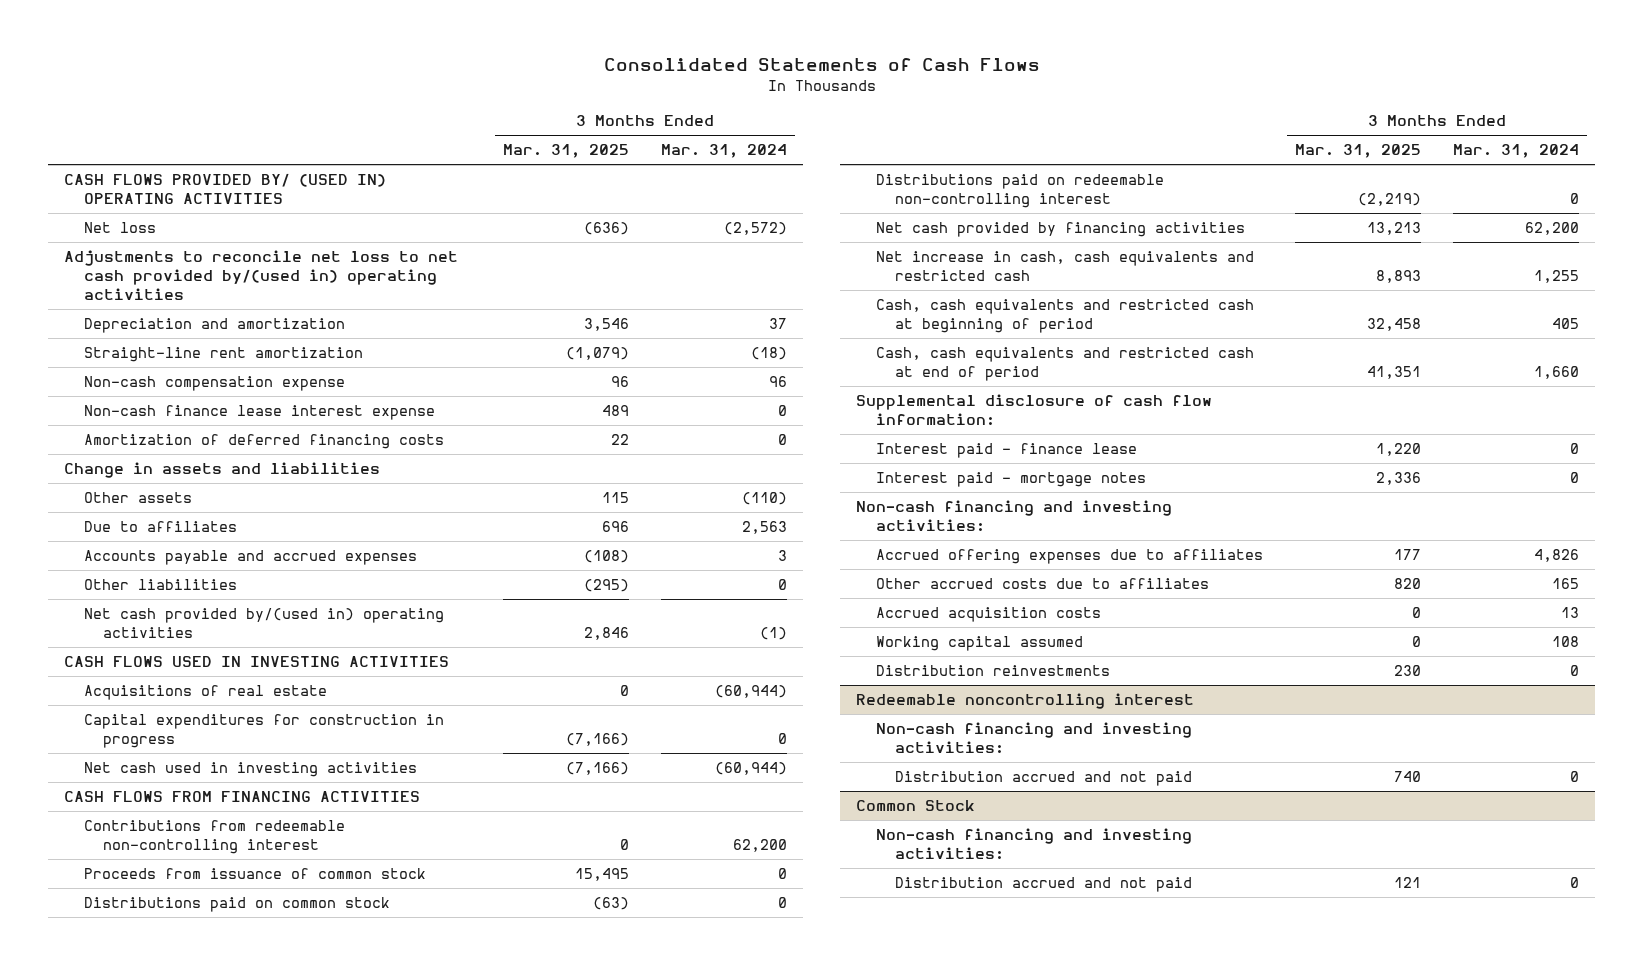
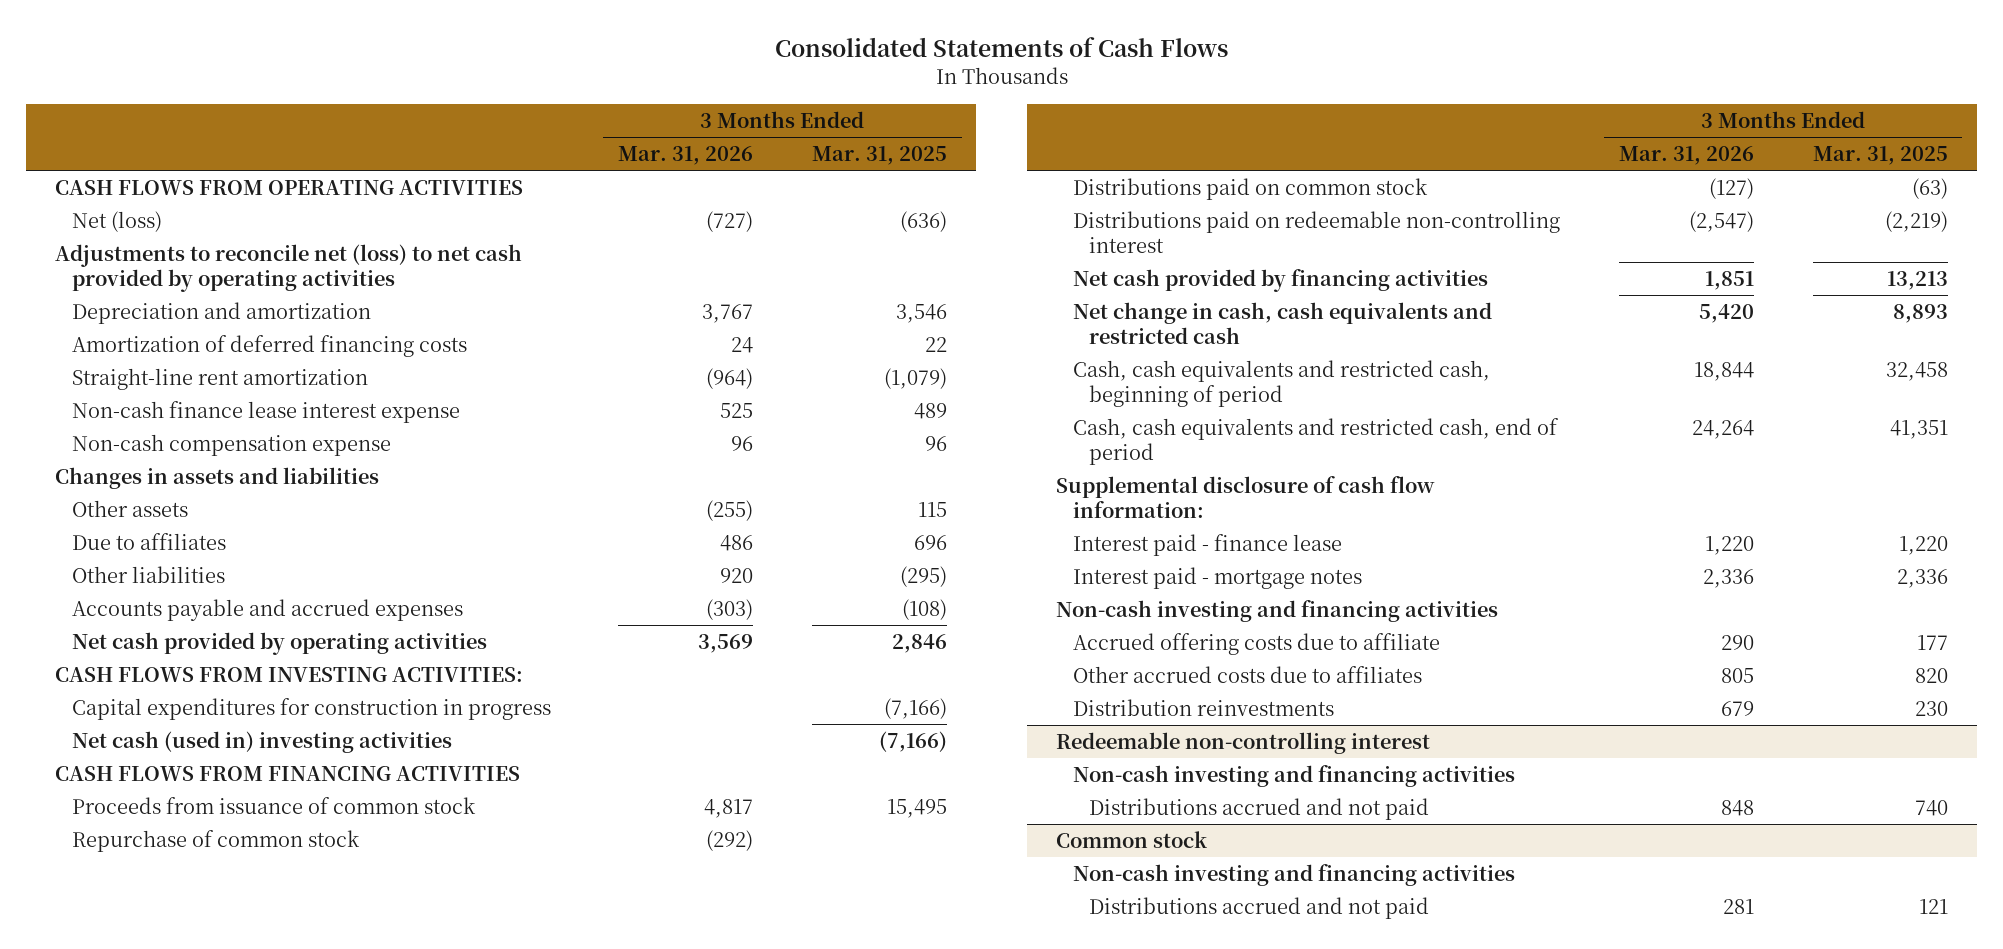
- | 3 Months Ended Mar. 31, 2025 | 3 Months Ended Mar. 31, 2024
+ | 3 Months Ended Mar. 31, 2026 | 3 Months Ended Mar. 31, 2025
- CASH FLOWS PROVIDED BY/ (USED IN) OPERATING ACTIVITIES
- Net loss | (636) | (2,572)
- Adjustments to reconcile net loss to net cash provided by/(used in) operating activities
+ CASH FLOWS FROM OPERATING ACTIVITIES
+ Net (loss) | (727) | (636)
+ Adjustments to reconcile net (loss) to net cash provided by operating activities
moved up: Amortization of deferred financing costs | 24 | 22
- Change in assets and liabilities
moved down: Non-cash compensation expense | 96 | 96
+ Changes in assets and liabilities
- Net cash provided by/(used in) operating activities | 2,846 | (1)
- CASH FLOWS USED IN INVESTING ACTIVITIES
- Acquisitions of real estate | 0 | (60,944)
moved down: Accounts payable and accrued expenses | (303) | (108)
+ Net cash provided by operating activities | 3,569 | 2,846
+ CASH FLOWS FROM INVESTING ACTIVITIES:
- Net cash used in investing activities | (7,166) | (60,944)
+ Net cash (used in) investing activities | | (7,166)
- Contributions from redeemable non-controlling interest | 0 | 62,200
+ Repurchase of common stock | (292) |
- Net increase in cash, cash equivalents and restricted cash | 8,893 | 1,255
- Cash, cash equivalents and restricted cash at beginning of period | 32,458 | 405
- Cash, cash equivalents and restricted cash at end of period | 41,351 | 1,660
+ Net change in cash, cash equivalents and restricted cash | 5,420 | 8,893
+ Cash, cash equivalents and restricted cash, beginning of period | 18,844 | 32,458
+ Cash, cash equivalents and restricted cash, end of period | 24,264 | 41,351
- Non-cash financing and investing activities:
- Accrued offering expenses due to affiliates | 177 | 4,826
+ Non-cash investing and financing activities
+ Accrued offering costs due to affiliate | 290 | 177
- Accrued acquisition costs | 0 | 13
- Working capital assumed | 0 | 108
- Redeemable noncontrolling interest
- Non-cash financing and investing activities:
- Distribution accrued and not paid | 740 | 0
- Common Stock
- Non-cash financing and investing activities:
- Distribution accrued and not paid | 121 | 0
+ Redeemable non-controlling interest
+ Non-cash investing and financing activities
+ Distributions accrued and not paid | 848 | 740
+ Common stock
+ Non-cash investing and financing activities
+ Distributions accrued and not paid | 281 | 121

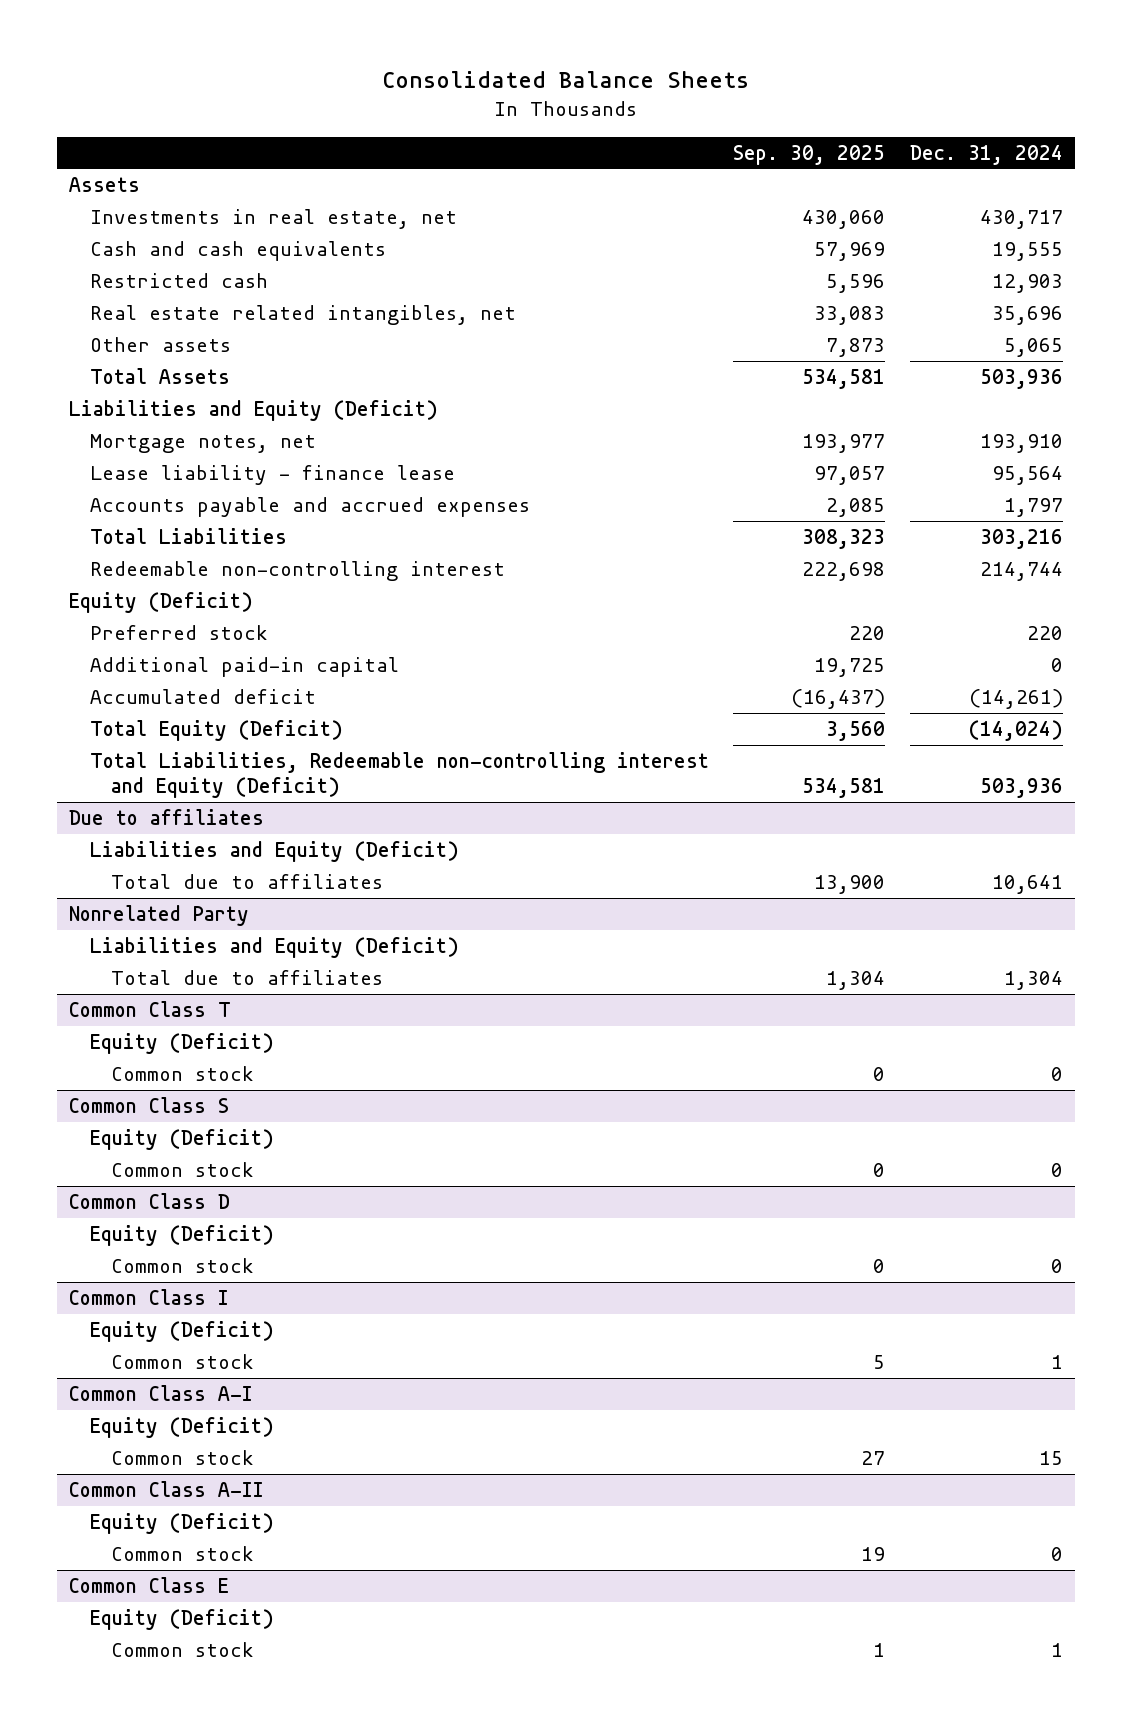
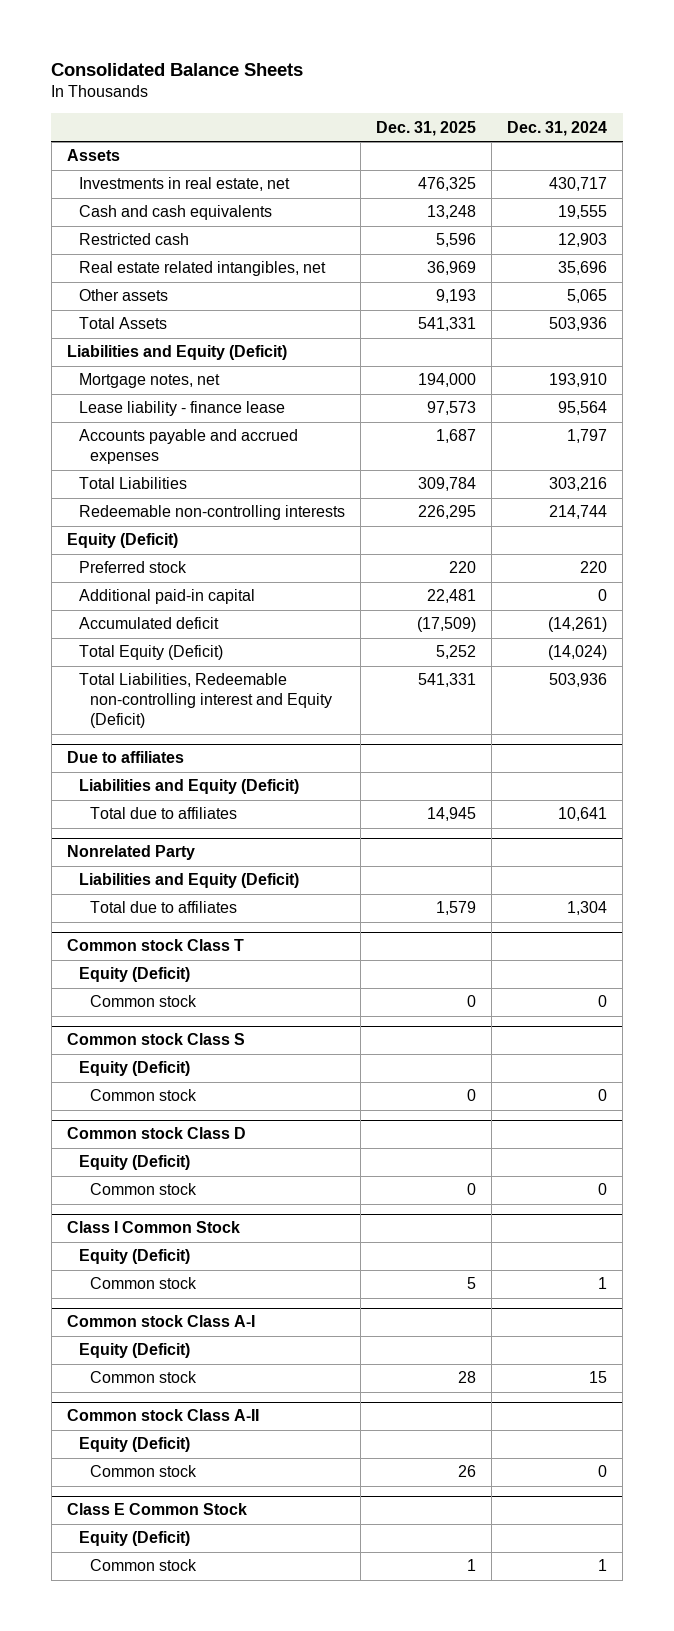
- | Sep. 30, 2025 | Dec. 31, 2024
+ | Dec. 31, 2025 | Dec. 31, 2024
- Redeemable non-controlling interest | 222,698 | 214,744
+ Redeemable non-controlling interests | 226,295 | 214,744
- Common Class T
+ Common stock Class T
- Common Class S
+ Common stock Class S
- Common Class D
+ Common stock Class D
- Common Class I
+ Class I Common Stock
- Common Class A-I
+ Common stock Class A-I
- Common Class A-II
+ Common stock Class A-II
- Common Class E
+ Class E Common Stock

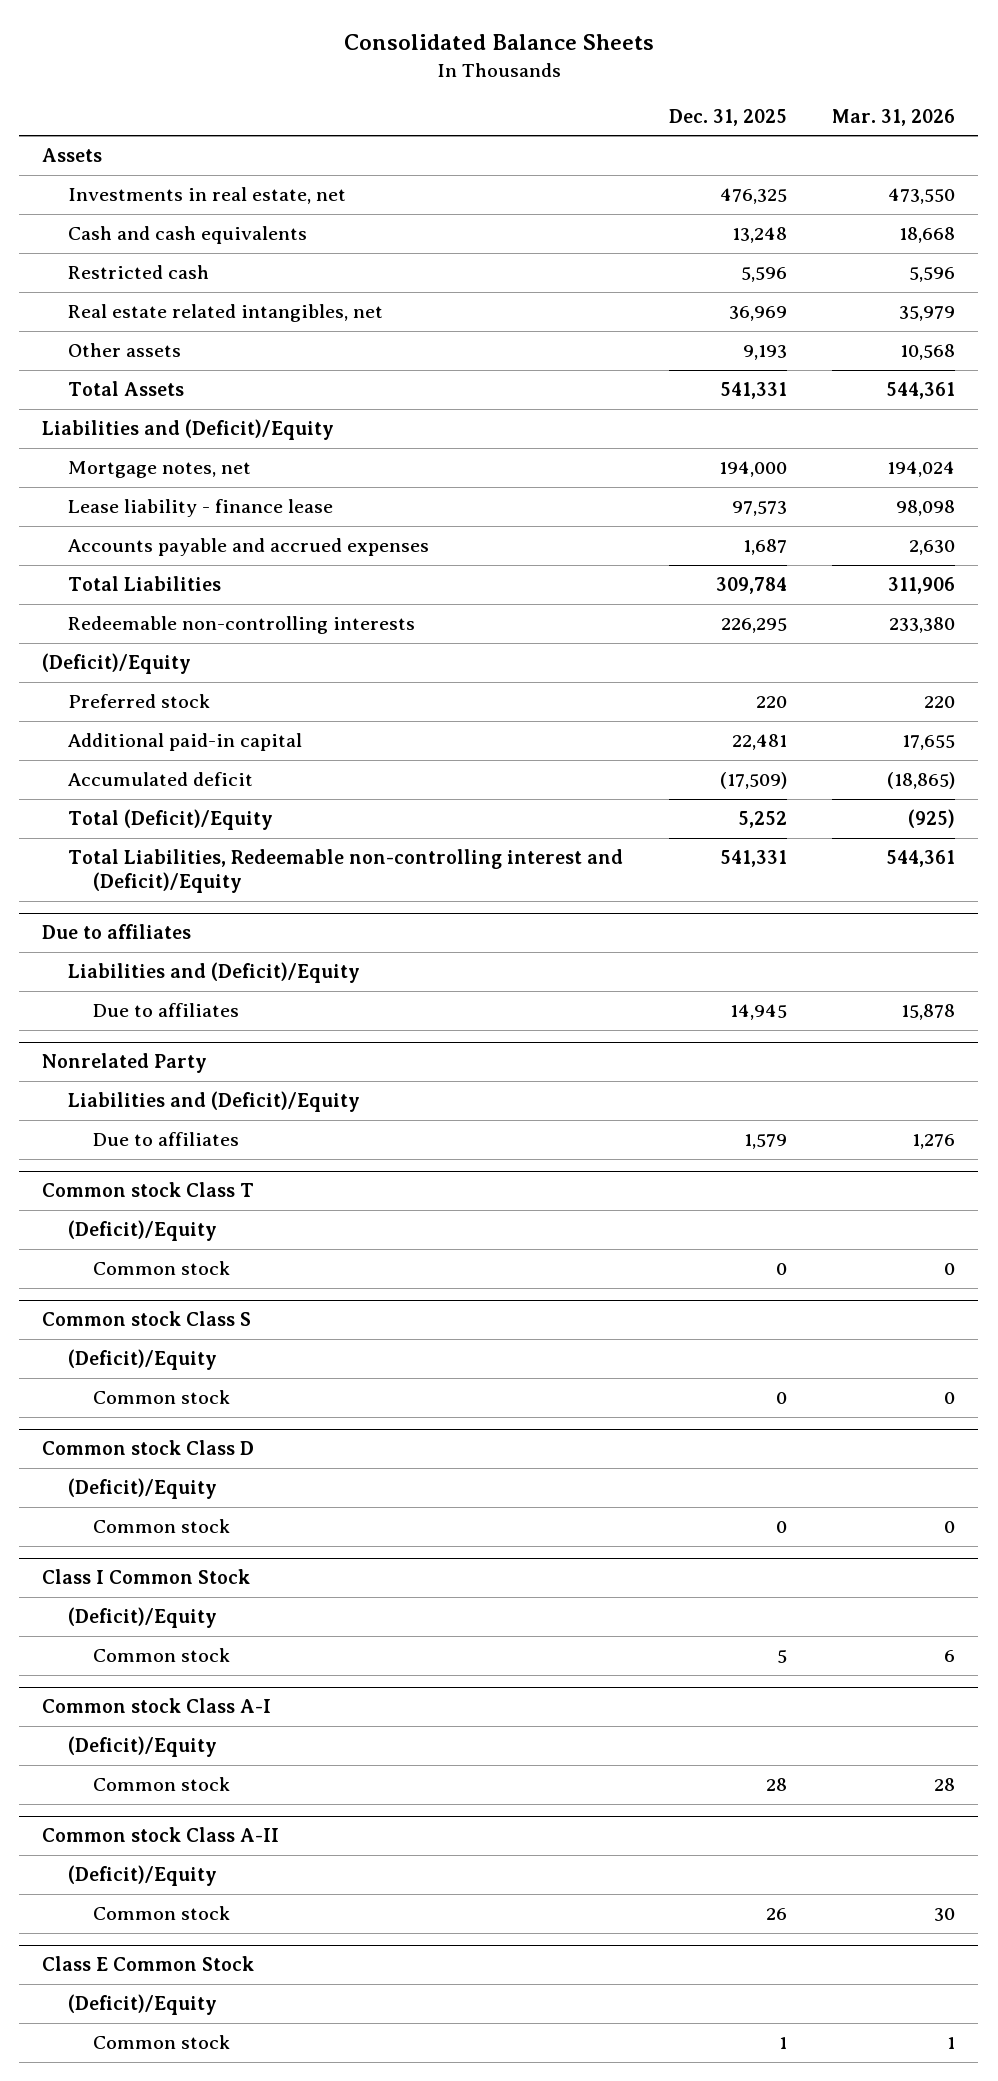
- | Dec. 31, 2025 | Dec. 31, 2024
+ | Dec. 31, 2025 | Mar. 31, 2026
- Liabilities and Equity (Deficit)
+ Liabilities and (Deficit)/Equity
- Equity (Deficit)
+ (Deficit)/Equity
- Total Equity (Deficit) | 5,252 | (14,024)
- Total Liabilities, Redeemable non-controlling interest and Equity (Deficit) | 541,331 | 503,936
+ Total (Deficit)/Equity | 5,252 | (925)
+ Total Liabilities, Redeemable non-controlling interest and (Deficit)/Equity | 541,331 | 544,361
@ Due to affiliates
- Liabilities and Equity (Deficit)
- Total due to affiliates | 14,945 | 10,641
+ Liabilities and (Deficit)/Equity
+ Due to affiliates | 14,945 | 15,878
@ Nonrelated Party
- Liabilities and Equity (Deficit)
- Total due to affiliates | 1,579 | 1,304
+ Liabilities and (Deficit)/Equity
+ Due to affiliates | 1,579 | 1,276
@ Common stock Class T
- Equity (Deficit)
+ (Deficit)/Equity
@ Common stock Class S
- Equity (Deficit)
+ (Deficit)/Equity
@ Common stock Class D
- Equity (Deficit)
+ (Deficit)/Equity
@ Class I Common Stock
- Equity (Deficit)
+ (Deficit)/Equity
@ Common stock Class A-I
- Equity (Deficit)
+ (Deficit)/Equity
@ Common stock Class A-II
- Equity (Deficit)
+ (Deficit)/Equity
@ Class E Common Stock
- Equity (Deficit)
+ (Deficit)/Equity

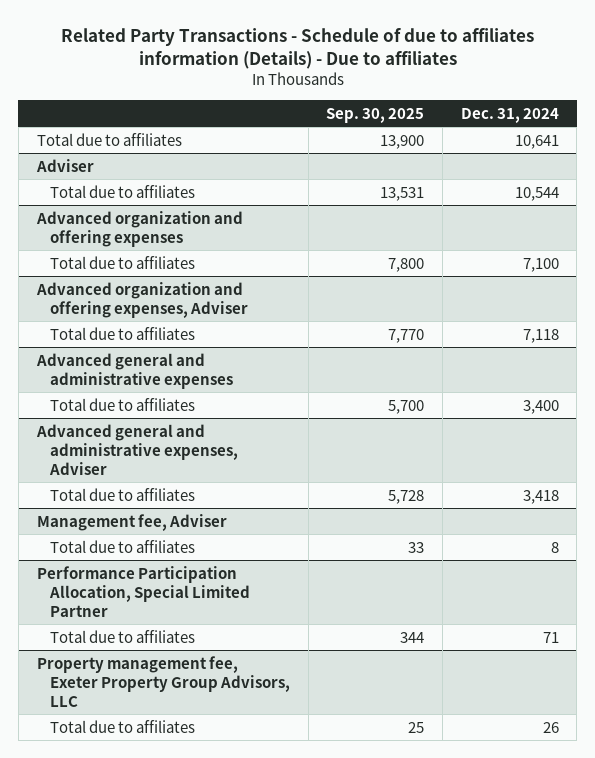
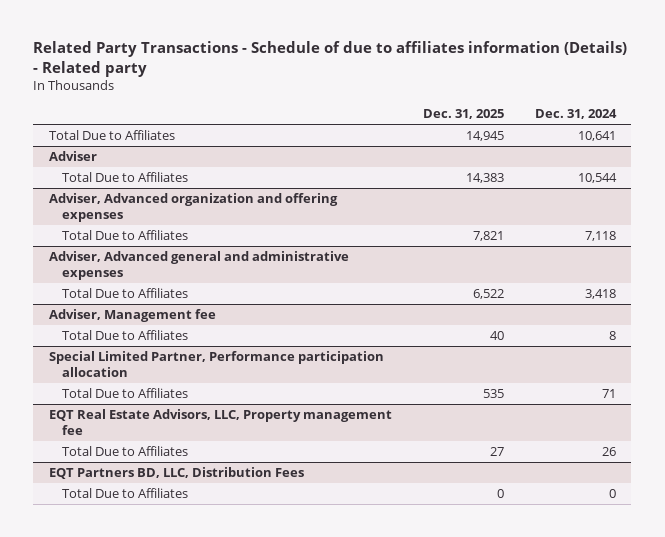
- Related Party Transactions - Schedule of due to affiliates information (Details) - Due to affiliates
+ Related Party Transactions - Schedule of due to affiliates information (Details) - Related party
- | Sep. 30, 2025 | Dec. 31, 2024
+ | Dec. 31, 2025 | Dec. 31, 2024
- Total due to affiliates | 13,900 | 10,641
+ Total Due to Affiliates | 14,945 | 10,641
@ Adviser
- Total due to affiliates | 13,531 | 10,544
- Advanced organization and offering expenses
- Total due to affiliates | 7,800 | 7,100
- Advanced organization and offering expenses, Adviser
- Total due to affiliates | 7,770 | 7,118
- Advanced general and administrative expenses
- Total due to affiliates | 5,700 | 3,400
- Advanced general and administrative expenses, Adviser
- Total due to affiliates | 5,728 | 3,418
- Management fee, Adviser
- Total due to affiliates | 33 | 8
- Performance Participation Allocation, Special Limited Partner
- Total due to affiliates | 344 | 71
- Property management fee, Exeter Property Group Advisors, LLC
- Total due to affiliates | 25 | 26
@ Adviser
+ Total Due to Affiliates | 14,383 | 10,544
+ Adviser, Advanced organization and offering expenses
+ Total Due to Affiliates | 7,821 | 7,118
+ Adviser, Advanced general and administrative expenses
+ Total Due to Affiliates | 6,522 | 3,418
+ Adviser, Management fee
+ Total Due to Affiliates | 40 | 8
+ Special Limited Partner, Performance participation allocation
+ Total Due to Affiliates | 535 | 71
+ EQT Real Estate Advisors, LLC, Property management fee
+ Total Due to Affiliates | 27 | 26
+ EQT Partners BD, LLC, Distribution Fees
+ Total Due to Affiliates | 0 | 0

